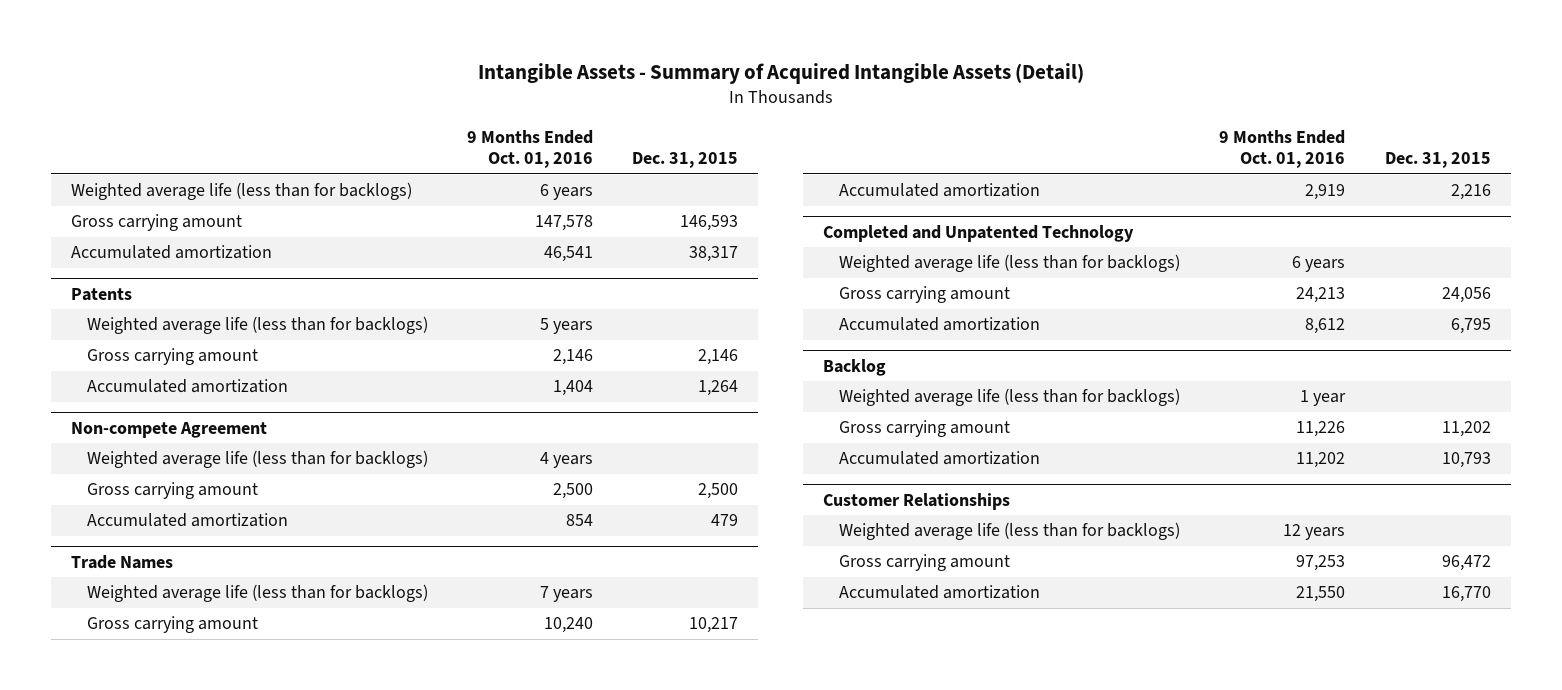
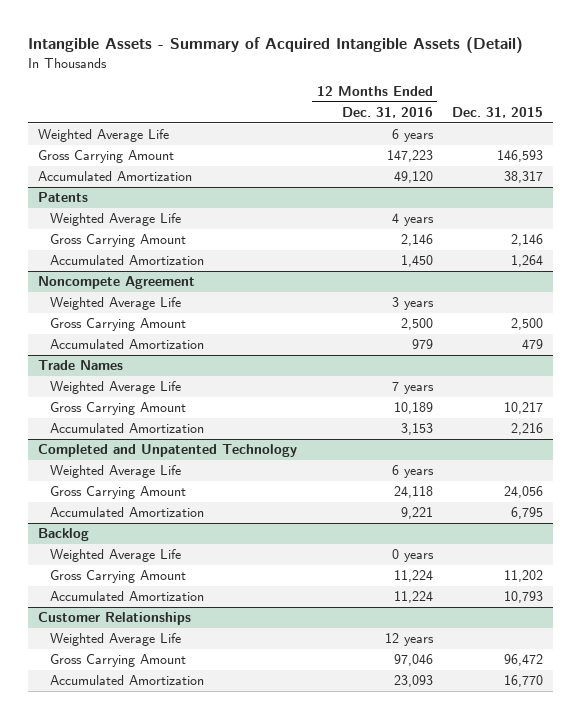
- | 9 Months Ended Oct. 01, 2016 | Dec. 31, 2015
+ | 12 Months Ended Dec. 31, 2016 | Dec. 31, 2015
- Weighted average life (less than for backlogs) | 6 years |
- Gross carrying amount | 147,578 | 146,593
- Accumulated amortization | 46,541 | 38,317
+ Weighted Average Life | 6 years |
+ Gross Carrying Amount | 147,223 | 146,593
+ Accumulated Amortization | 49,120 | 38,317
@ Patents
- Weighted average life (less than for backlogs) | 5 years |
- Gross carrying amount | 2,146 | 2,146
- Accumulated amortization | 1,404 | 1,264
- Non-compete Agreement
- Weighted average life (less than for backlogs) | 4 years |
- Gross carrying amount | 2,500 | 2,500
- Accumulated amortization | 854 | 479
@ Patents
+ Weighted Average Life | 4 years |
+ Gross Carrying Amount | 2,146 | 2,146
+ Accumulated Amortization | 1,450 | 1,264
+ Noncompete Agreement
+ Weighted Average Life | 3 years |
+ Gross Carrying Amount | 2,500 | 2,500
+ Accumulated Amortization | 979 | 479
@ Trade Names
- Weighted average life (less than for backlogs) | 7 years |
- Gross carrying amount | 10,240 | 10,217
- Accumulated amortization | 2,919 | 2,216
+ Weighted Average Life | 7 years |
+ Gross Carrying Amount | 10,189 | 10,217
+ Accumulated Amortization | 3,153 | 2,216
@ Completed and Unpatented Technology
- Weighted average life (less than for backlogs) | 6 years |
- Gross carrying amount | 24,213 | 24,056
- Accumulated amortization | 8,612 | 6,795
+ Weighted Average Life | 6 years |
+ Gross Carrying Amount | 24,118 | 24,056
+ Accumulated Amortization | 9,221 | 6,795
@ Backlog
- Weighted average life (less than for backlogs) | 1 year |
- Gross carrying amount | 11,226 | 11,202
- Accumulated amortization | 11,202 | 10,793
+ Weighted Average Life | 0 years |
+ Gross Carrying Amount | 11,224 | 11,202
+ Accumulated Amortization | 11,224 | 10,793
@ Customer Relationships
- Weighted average life (less than for backlogs) | 12 years |
- Gross carrying amount | 97,253 | 96,472
- Accumulated amortization | 21,550 | 16,770
+ Weighted Average Life | 12 years |
+ Gross Carrying Amount | 97,046 | 96,472
+ Accumulated Amortization | 23,093 | 16,770

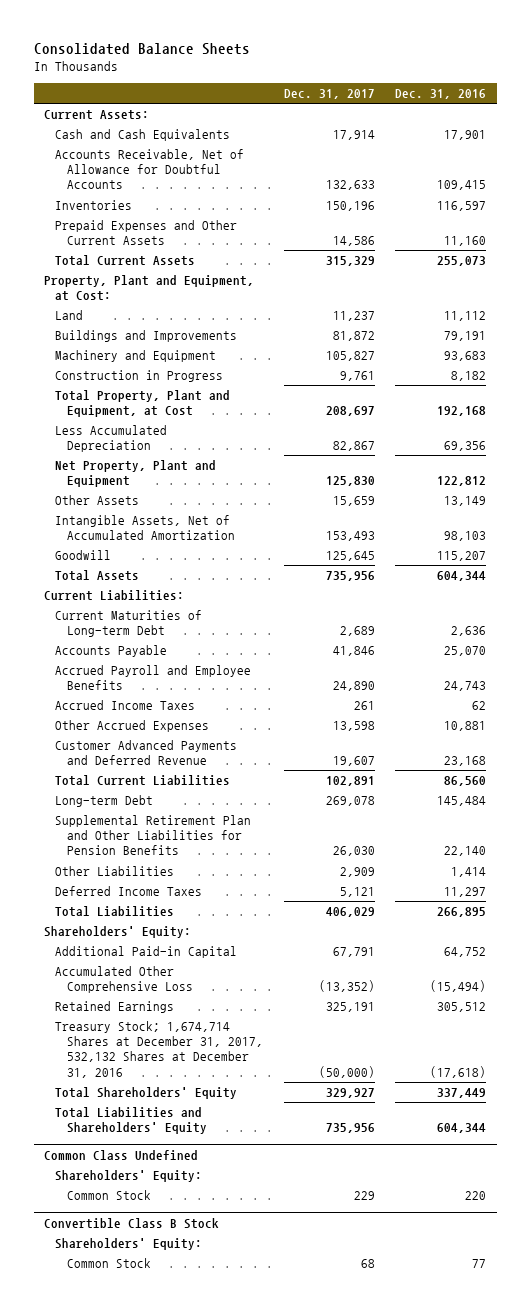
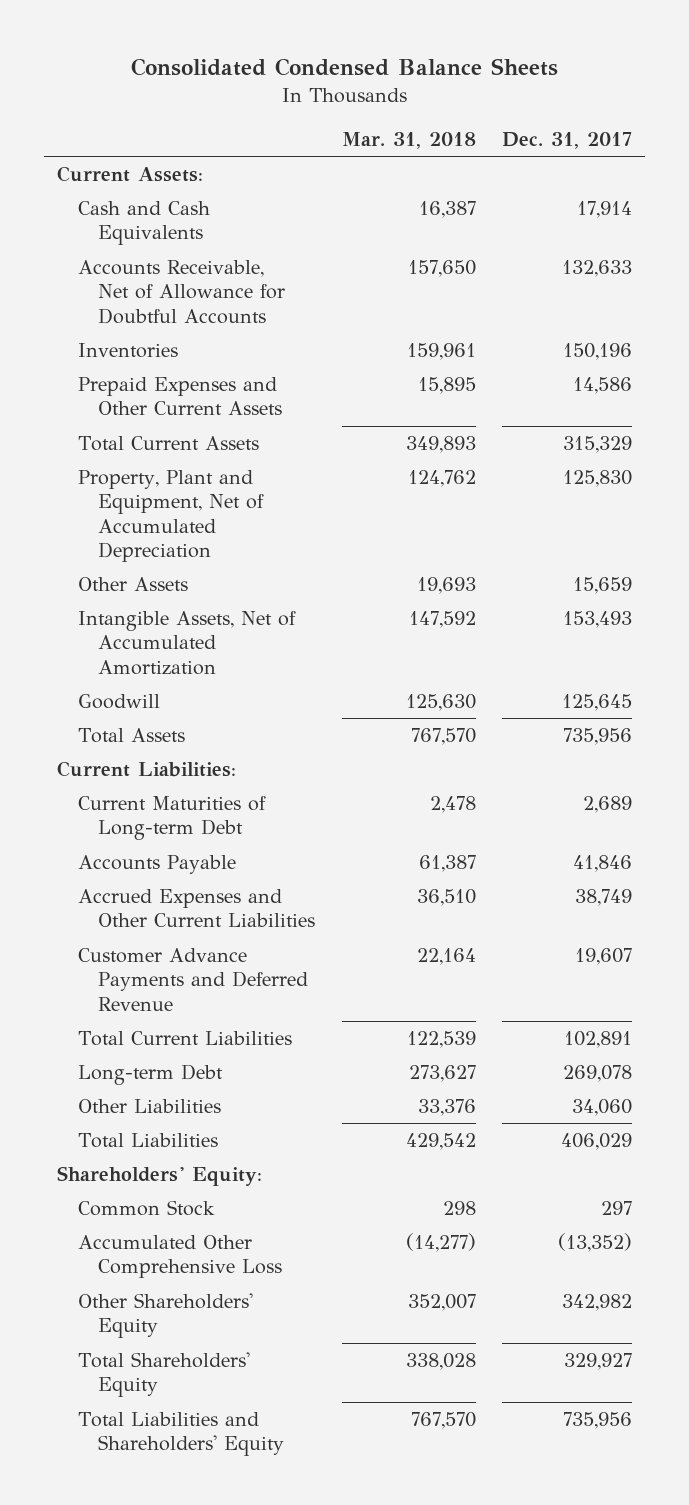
- Consolidated Balance Sheets
+ Consolidated Condensed Balance Sheets
- | Dec. 31, 2017 | Dec. 31, 2016
+ | Mar. 31, 2018 | Dec. 31, 2017
- Property, Plant and Equipment, at Cost:
- Land | 11,237 | 11,112
- Buildings and Improvements | 81,872 | 79,191
- Machinery and Equipment | 105,827 | 93,683
- Construction in Progress | 9,761 | 8,182
- Total Property, Plant and Equipment, at Cost | 208,697 | 192,168
- Less Accumulated Depreciation | 82,867 | 69,356
- Net Property, Plant and Equipment | 125,830 | 122,812
+ Property, Plant and Equipment, Net of Accumulated Depreciation | 124,762 | 125,830
- Accrued Payroll and Employee Benefits | 24,890 | 24,743
- Accrued Income Taxes | 261 | 62
- Other Accrued Expenses | 13,598 | 10,881
- Customer Advanced Payments and Deferred Revenue | 19,607 | 23,168
+ Accrued Expenses and Other Current Liabilities | 36,510 | 38,749
+ Customer Advance Payments and Deferred Revenue | 22,164 | 19,607
- Supplemental Retirement Plan and Other Liabilities for Pension Benefits | 26,030 | 22,140
- Other Liabilities | 2,909 | 1,414
- Deferred Income Taxes | 5,121 | 11,297
+ Other Liabilities | 33,376 | 34,060
- Additional Paid-in Capital | 67,791 | 64,752
+ Common Stock | 298 | 297
- Retained Earnings | 325,191 | 305,512
- Treasury Stock; 1,674,714 Shares at December 31, 2017, 532,132 Shares at December 31, 2016 | (50,000) | (17,618)
+ Other Shareholders' Equity | 352,007 | 342,982
- Common Class Undefined
- Shareholders' Equity:
- Common Stock | 229 | 220
- Convertible Class B Stock
- Shareholders' Equity:
- Common Stock | 68 | 77

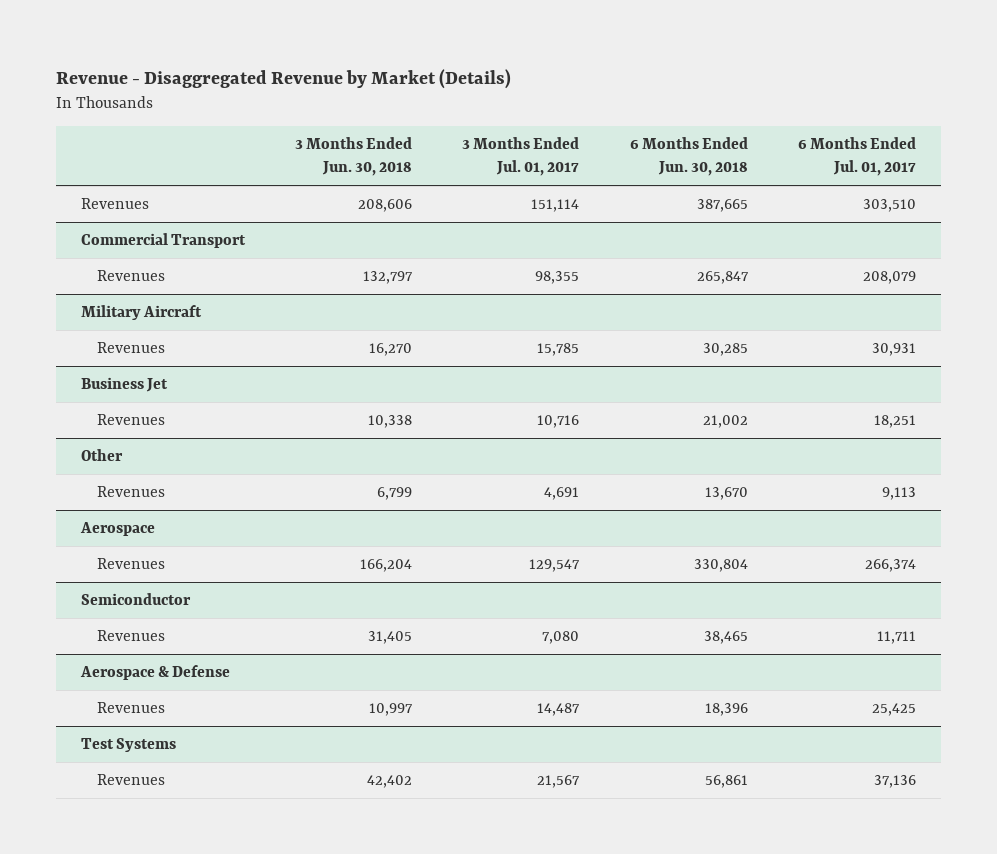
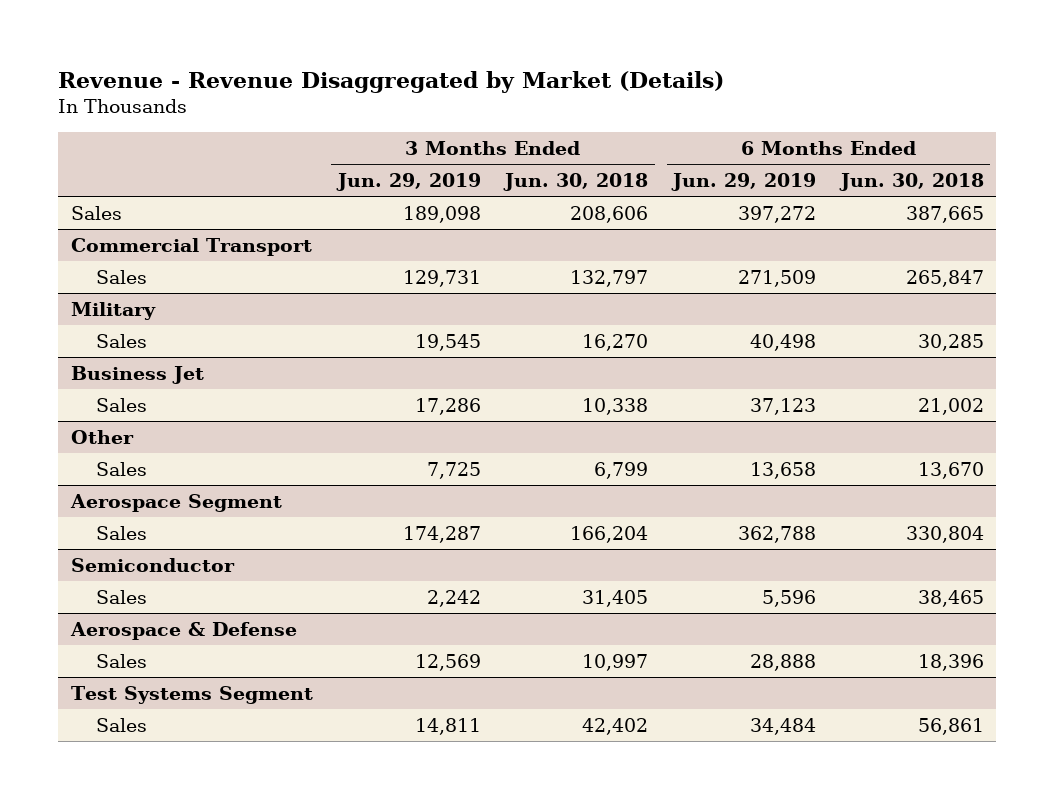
- Revenue - Disaggregated Revenue by Market (Details)
+ Revenue - Revenue Disaggregated by Market (Details)
- | 3 Months Ended Jun. 30, 2018 | 3 Months Ended Jul. 01, 2017 | 6 Months Ended Jun. 30, 2018 | 6 Months Ended Jul. 01, 2017
+ | 3 Months Ended Jun. 29, 2019 | 3 Months Ended Jun. 30, 2018 | 6 Months Ended Jun. 29, 2019 | 6 Months Ended Jun. 30, 2018
- Revenues | 208,606 | 151,114 | 387,665 | 303,510
+ Sales | 189,098 | 208,606 | 397,272 | 387,665
@ Commercial Transport
- Revenues | 132,797 | 98,355 | 265,847 | 208,079
- Military Aircraft
- Revenues | 16,270 | 15,785 | 30,285 | 30,931
@ Commercial Transport
+ Sales | 129,731 | 132,797 | 271,509 | 265,847
+ Military
+ Sales | 19,545 | 16,270 | 40,498 | 30,285
@ Business Jet
- Revenues | 10,338 | 10,716 | 21,002 | 18,251
+ Sales | 17,286 | 10,338 | 37,123 | 21,002
@ Other
- Revenues | 6,799 | 4,691 | 13,670 | 9,113
- Aerospace
- Revenues | 166,204 | 129,547 | 330,804 | 266,374
@ Other
+ Sales | 7,725 | 6,799 | 13,658 | 13,670
+ Aerospace Segment
+ Sales | 174,287 | 166,204 | 362,788 | 330,804
@ Semiconductor
- Revenues | 31,405 | 7,080 | 38,465 | 11,711
+ Sales | 2,242 | 31,405 | 5,596 | 38,465
@ Aerospace & Defense
- Revenues | 10,997 | 14,487 | 18,396 | 25,425
- Test Systems
- Revenues | 42,402 | 21,567 | 56,861 | 37,136
@ Aerospace & Defense
+ Sales | 12,569 | 10,997 | 28,888 | 18,396
+ Test Systems Segment
+ Sales | 14,811 | 42,402 | 34,484 | 56,861

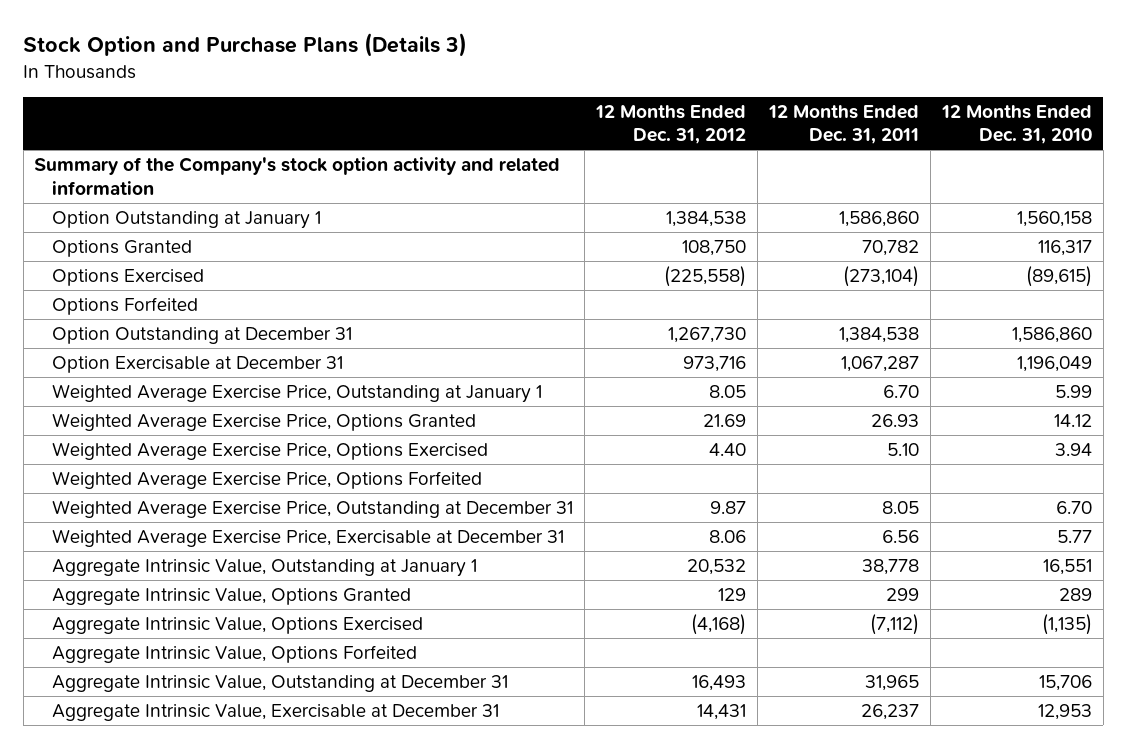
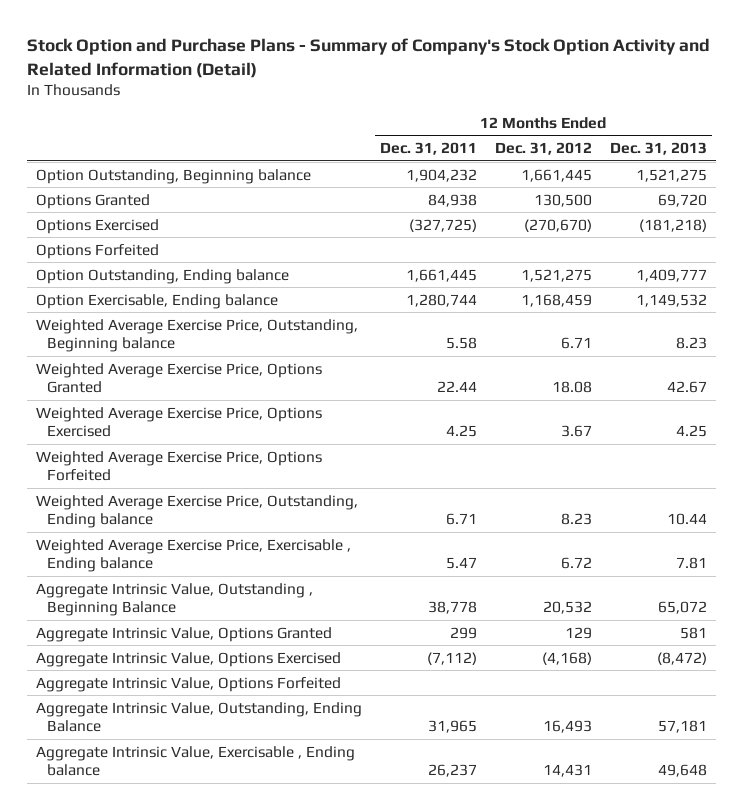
- Stock Option and Purchase Plans (Details 3)
+ Stock Option and Purchase Plans - Summary of Company's Stock Option Activity and Related Information (Detail)
- | 12 Months Ended Dec. 31, 2012 | 12 Months Ended Dec. 31, 2011 | 12 Months Ended Dec. 31, 2010
+ | 12 Months Ended Dec. 31, 2011 | 12 Months Ended Dec. 31, 2012 | 12 Months Ended Dec. 31, 2013
- Summary of the Company's stock option activity and related information
- Option Outstanding at January 1 | 1,384,538 | 1,586,860 | 1,560,158
- Options Granted | 108,750 | 70,782 | 116,317
- Options Exercised | (225,558) | (273,104) | (89,615)
+ Option Outstanding, Beginning balance | 1,904,232 | 1,661,445 | 1,521,275
+ Options Granted | 84,938 | 130,500 | 69,720
+ Options Exercised | (327,725) | (270,670) | (181,218)
- Option Outstanding at December 31 | 1,267,730 | 1,384,538 | 1,586,860
- Option Exercisable at December 31 | 973,716 | 1,067,287 | 1,196,049
- Weighted Average Exercise Price, Outstanding at January 1 | 8.05 | 6.70 | 5.99
- Weighted Average Exercise Price, Options Granted | 21.69 | 26.93 | 14.12
- Weighted Average Exercise Price, Options Exercised | 4.40 | 5.10 | 3.94
+ Option Outstanding, Ending balance | 1,661,445 | 1,521,275 | 1,409,777
+ Option Exercisable, Ending balance | 1,280,744 | 1,168,459 | 1,149,532
+ Weighted Average Exercise Price, Outstanding, Beginning balance | 5.58 | 6.71 | 8.23
+ Weighted Average Exercise Price, Options Granted | 22.44 | 18.08 | 42.67
+ Weighted Average Exercise Price, Options Exercised | 4.25 | 3.67 | 4.25
- Weighted Average Exercise Price, Outstanding at December 31 | 9.87 | 8.05 | 6.70
- Weighted Average Exercise Price, Exercisable at December 31 | 8.06 | 6.56 | 5.77
- Aggregate Intrinsic Value, Outstanding at January 1 | 20,532 | 38,778 | 16,551
+ Weighted Average Exercise Price, Outstanding, Ending balance | 6.71 | 8.23 | 10.44
+ Weighted Average Exercise Price, Exercisable , Ending balance | 5.47 | 6.72 | 7.81
+ Aggregate Intrinsic Value, Outstanding , Beginning Balance | 38,778 | 20,532 | 65,072
- Aggregate Intrinsic Value, Outstanding at December 31 | 16,493 | 31,965 | 15,706
- Aggregate Intrinsic Value, Exercisable at December 31 | 14,431 | 26,237 | 12,953
+ Aggregate Intrinsic Value, Outstanding, Ending Balance | 31,965 | 16,493 | 57,181
+ Aggregate Intrinsic Value, Exercisable , Ending balance | 26,237 | 14,431 | 49,648

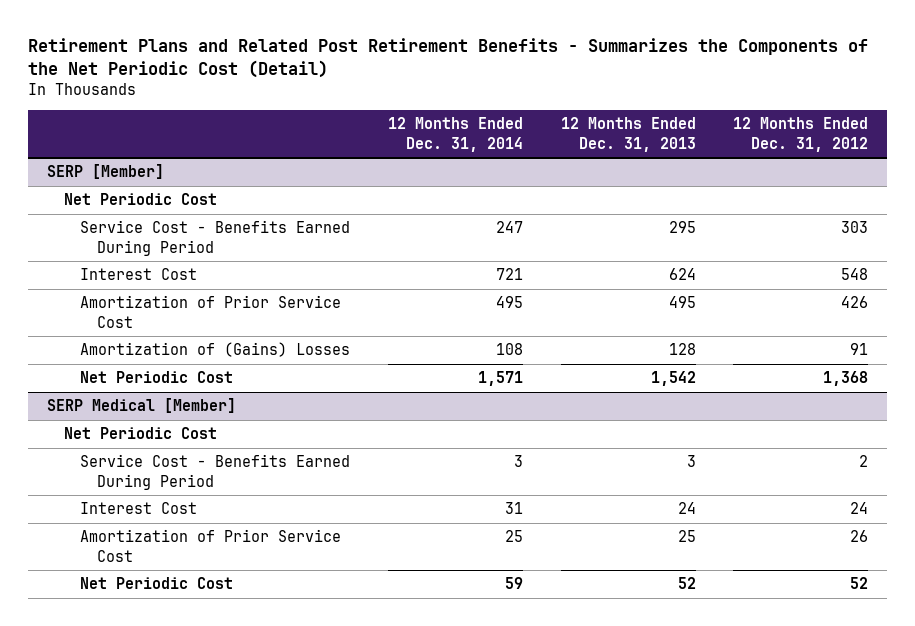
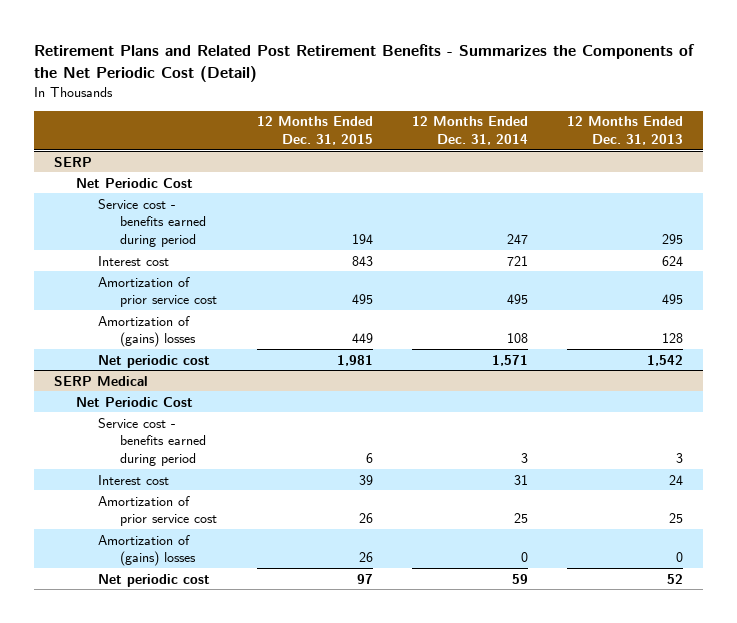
- | 12 Months Ended Dec. 31, 2014 | 12 Months Ended Dec. 31, 2013 | 12 Months Ended Dec. 31, 2012
+ | 12 Months Ended Dec. 31, 2015 | 12 Months Ended Dec. 31, 2014 | 12 Months Ended Dec. 31, 2013
- SERP [Member]
+ SERP
- Service Cost - Benefits Earned During Period | 247 | 295 | 303
- Interest Cost | 721 | 624 | 548
- Amortization of Prior Service Cost | 495 | 495 | 426
- Amortization of (Gains) Losses | 108 | 128 | 91
- Net Periodic Cost | 1,571 | 1,542 | 1,368
- SERP Medical [Member]
+ Service cost - benefits earned during period | 194 | 247 | 295
+ Interest cost | 843 | 721 | 624
+ Amortization of prior service cost | 495 | 495 | 495
+ Amortization of (gains) losses | 449 | 108 | 128
+ Net periodic cost | 1,981 | 1,571 | 1,542
+ SERP Medical
- Service Cost - Benefits Earned During Period | 3 | 3 | 2
- Interest Cost | 31 | 24 | 24
- Amortization of Prior Service Cost | 25 | 25 | 26
- Net Periodic Cost | 59 | 52 | 52
+ Service cost - benefits earned during period | 6 | 3 | 3
+ Interest cost | 39 | 31 | 24
+ Amortization of prior service cost | 26 | 25 | 25
+ Amortization of (gains) losses | 26 | 0 | 0
+ Net periodic cost | 97 | 59 | 52

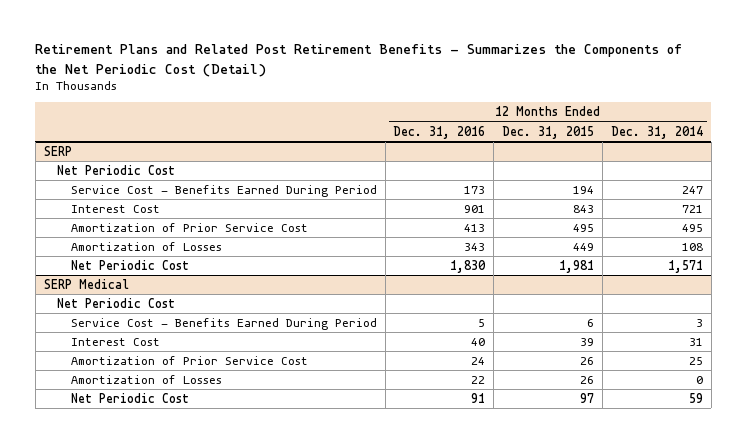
- | 12 Months Ended Dec. 31, 2015 | 12 Months Ended Dec. 31, 2014 | 12 Months Ended Dec. 31, 2013
+ | 12 Months Ended Dec. 31, 2016 | 12 Months Ended Dec. 31, 2015 | 12 Months Ended Dec. 31, 2014
@ SERP
- Service cost - benefits earned during period | 194 | 247 | 295
- Interest cost | 843 | 721 | 624
- Amortization of prior service cost | 495 | 495 | 495
- Amortization of (gains) losses | 449 | 108 | 128
- Net periodic cost | 1,981 | 1,571 | 1,542
+ Service Cost - Benefits Earned During Period | 173 | 194 | 247
+ Interest Cost | 901 | 843 | 721
+ Amortization of Prior Service Cost | 413 | 495 | 495
+ Amortization of Losses | 343 | 449 | 108
+ Net Periodic Cost | 1,830 | 1,981 | 1,571
@ SERP Medical
- Service cost - benefits earned during period | 6 | 3 | 3
- Interest cost | 39 | 31 | 24
- Amortization of prior service cost | 26 | 25 | 25
- Amortization of (gains) losses | 26 | 0 | 0
- Net periodic cost | 97 | 59 | 52
+ Service Cost - Benefits Earned During Period | 5 | 6 | 3
+ Interest Cost | 40 | 39 | 31
+ Amortization of Prior Service Cost | 24 | 26 | 25
+ Amortization of Losses | 22 | 26 | 0
+ Net Periodic Cost | 91 | 97 | 59

